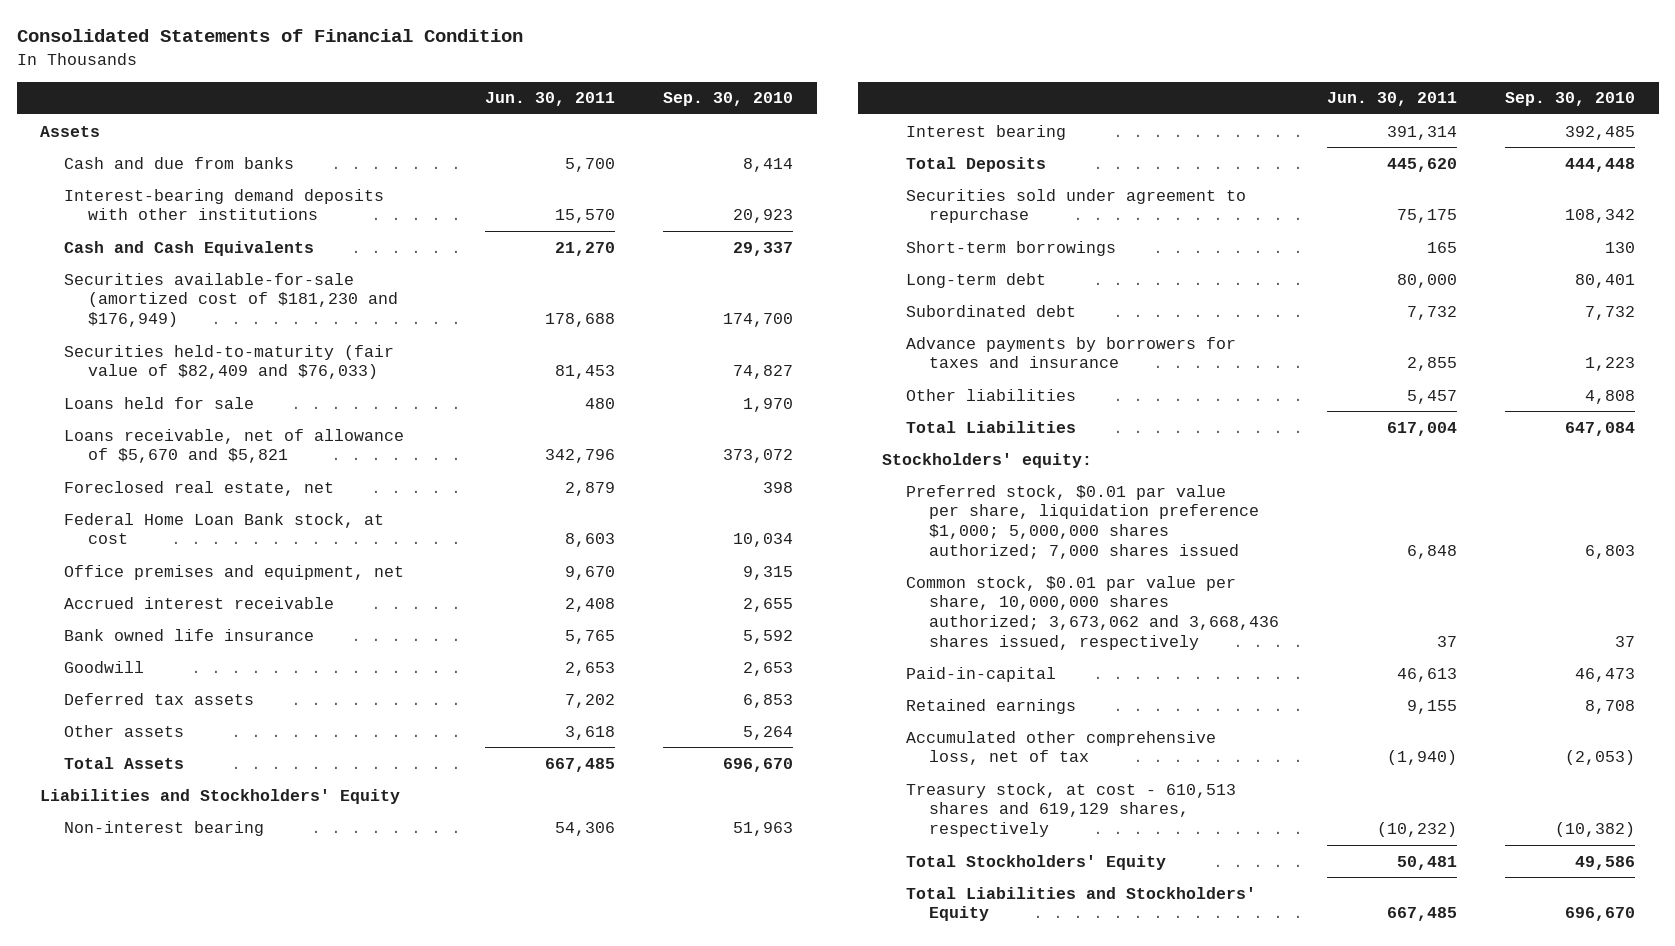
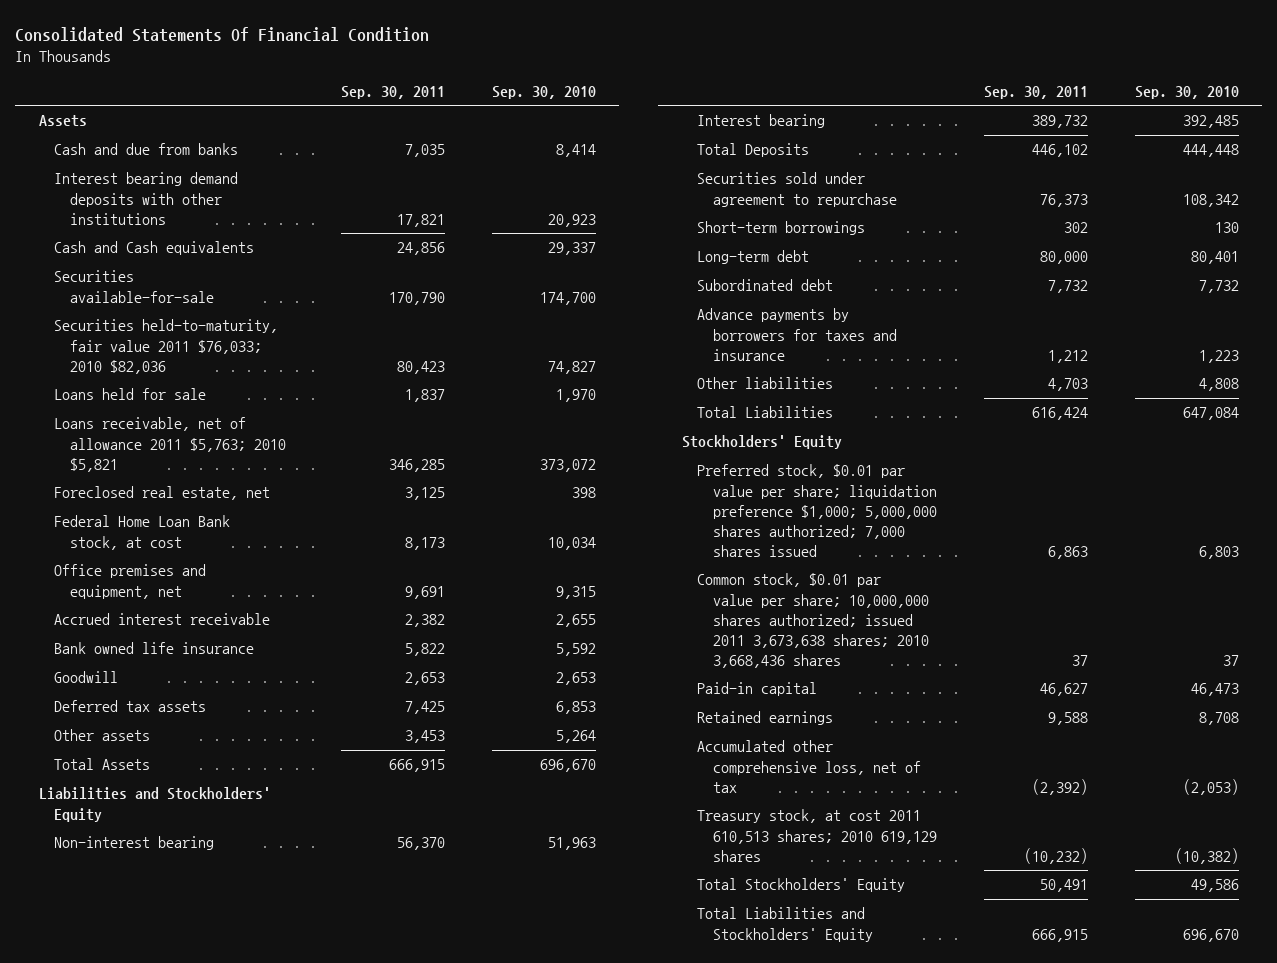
- Consolidated Statements of Financial Condition
+ Consolidated Statements Of Financial Condition
- | Jun. 30, 2011 | Sep. 30, 2010
+ | Sep. 30, 2011 | Sep. 30, 2010
- Interest-bearing demand deposits with other institutions | 15,570 | 20,923
- Cash and Cash Equivalents | 21,270 | 29,337
- Securities available-for-sale (amortized cost of $181,230 and $176,949) | 178,688 | 174,700
- Securities held-to-maturity (fair value of $82,409 and $76,033) | 81,453 | 74,827
+ Interest bearing demand deposits with other institutions | 17,821 | 20,923
+ Cash and Cash equivalents | 24,856 | 29,337
+ Securities available-for-sale | 170,790 | 174,700
+ Securities held-to-maturity, fair value 2011 $76,033; 2010 $82,036 | 80,423 | 74,827
- Loans receivable, net of allowance of $5,670 and $5,821 | 342,796 | 373,072
+ Loans receivable, net of allowance 2011 $5,763; 2010 $5,821 | 346,285 | 373,072
- Stockholders' equity:
- Preferred stock, $0.01 par value per share, liquidation preference $1,000; 5,000,000 shares authorized; 7,000 shares issued | 6,848 | 6,803
- Common stock, $0.01 par value per share, 10,000,000 shares authorized; 3,673,062 and 3,668,436 shares issued, respectively | 37 | 37
- Paid-in-capital | 46,613 | 46,473
+ Stockholders' Equity
+ Preferred stock, $0.01 par value per share; liquidation preference $1,000; 5,000,000 shares authorized; 7,000 shares issued | 6,863 | 6,803
+ Common stock, $0.01 par value per share; 10,000,000 shares authorized; issued 2011 3,673,638 shares; 2010 3,668,436 shares | 37 | 37
+ Paid-in capital | 46,627 | 46,473
- Treasury stock, at cost - 610,513 shares and 619,129 shares, respectively | (10,232) | (10,382)
+ Treasury stock, at cost 2011 610,513 shares; 2010 619,129 shares | (10,232) | (10,382)

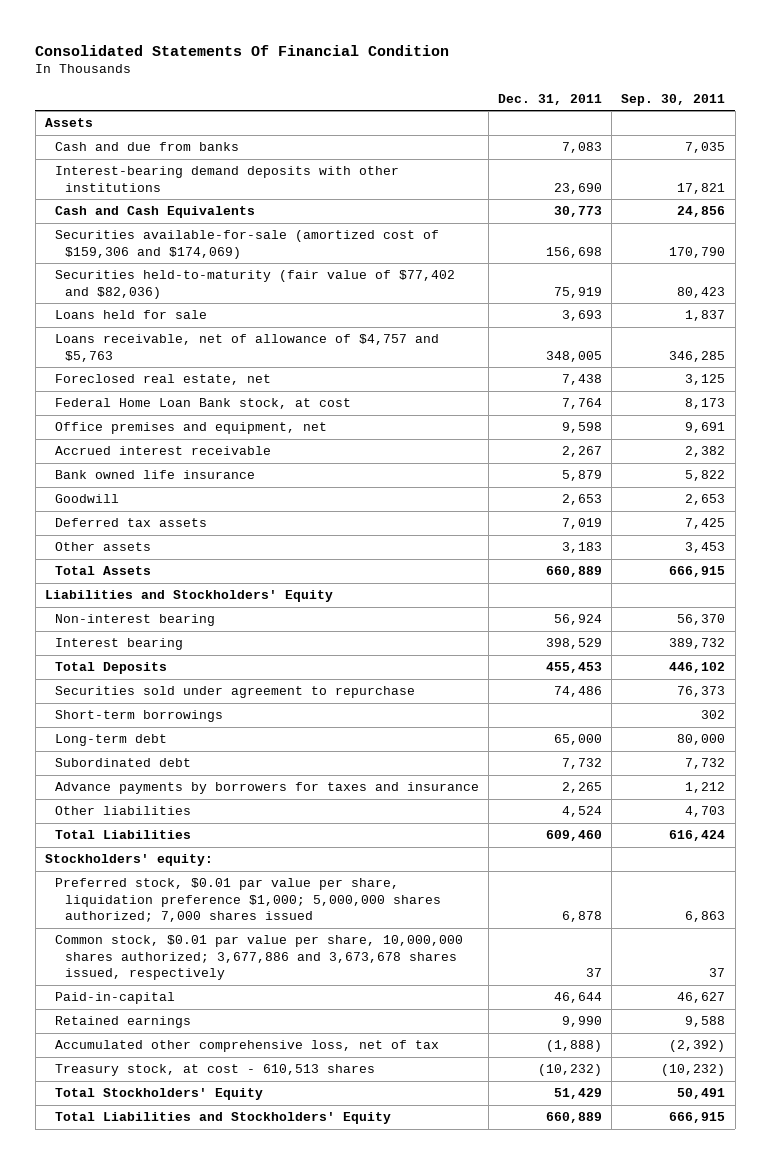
- | Sep. 30, 2011 | Sep. 30, 2010
+ | Dec. 31, 2011 | Sep. 30, 2011
- Interest bearing demand deposits with other institutions | 17,821 | 20,923
- Cash and Cash equivalents | 24,856 | 29,337
- Securities available-for-sale | 170,790 | 174,700
- Securities held-to-maturity, fair value 2011 $76,033; 2010 $82,036 | 80,423 | 74,827
+ Interest-bearing demand deposits with other institutions | 23,690 | 17,821
+ Cash and Cash Equivalents | 30,773 | 24,856
+ Securities available-for-sale (amortized cost of $159,306 and $174,069) | 156,698 | 170,790
+ Securities held-to-maturity (fair value of $77,402 and $82,036) | 75,919 | 80,423
- Loans receivable, net of allowance 2011 $5,763; 2010 $5,821 | 346,285 | 373,072
+ Loans receivable, net of allowance of $4,757 and $5,763 | 348,005 | 346,285
- Stockholders' Equity
- Preferred stock, $0.01 par value per share; liquidation preference $1,000; 5,000,000 shares authorized; 7,000 shares issued | 6,863 | 6,803
- Common stock, $0.01 par value per share; 10,000,000 shares authorized; issued 2011 3,673,638 shares; 2010 3,668,436 shares | 37 | 37
- Paid-in capital | 46,627 | 46,473
+ Stockholders' equity:
+ Preferred stock, $0.01 par value per share, liquidation preference $1,000; 5,000,000 shares authorized; 7,000 shares issued | 6,878 | 6,863
+ Common stock, $0.01 par value per share, 10,000,000 shares authorized; 3,677,886 and 3,673,678 shares issued, respectively | 37 | 37
+ Paid-in-capital | 46,644 | 46,627
- Treasury stock, at cost 2011 610,513 shares; 2010 619,129 shares | (10,232) | (10,382)
+ Treasury stock, at cost - 610,513 shares | (10,232) | (10,232)

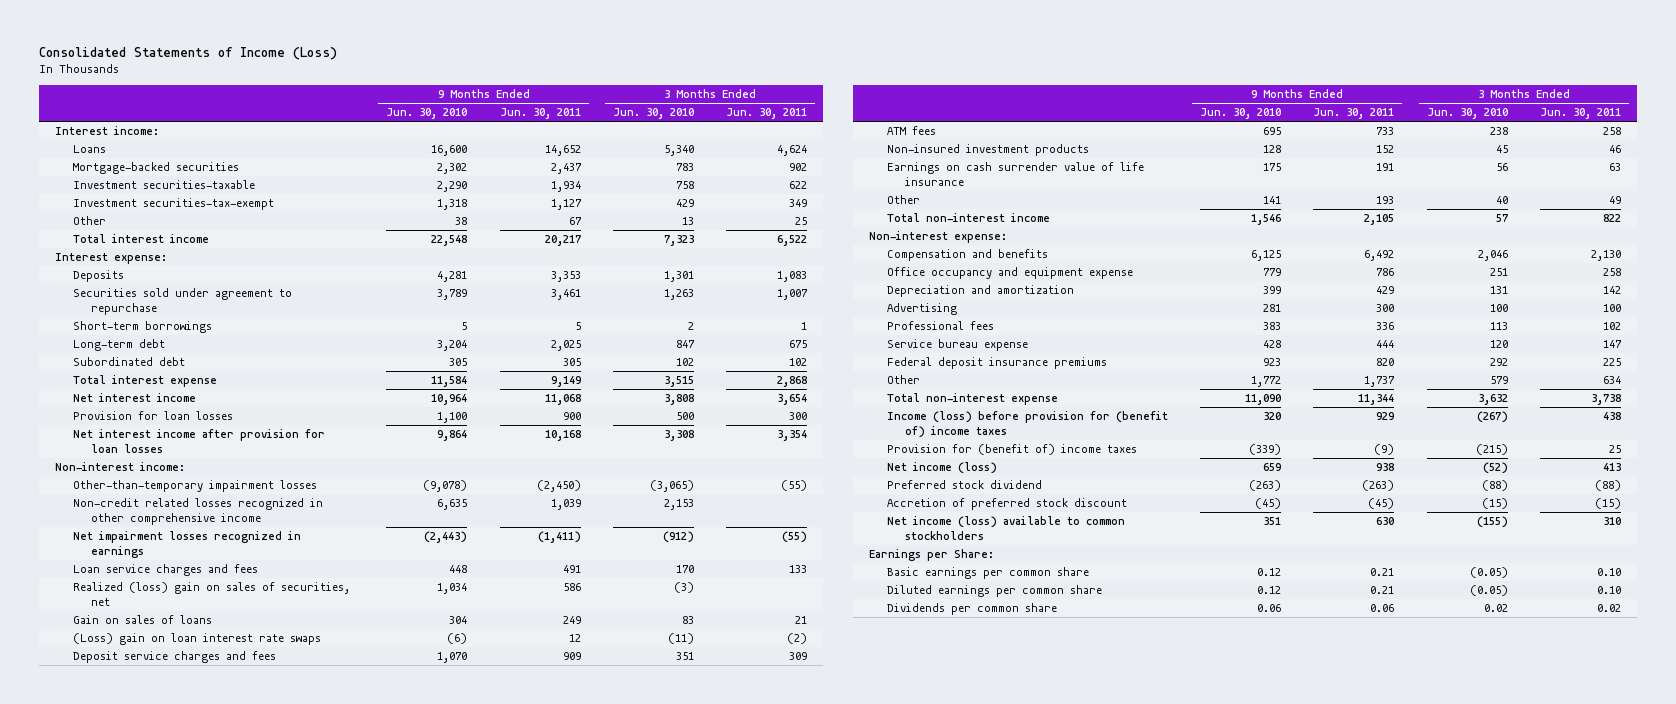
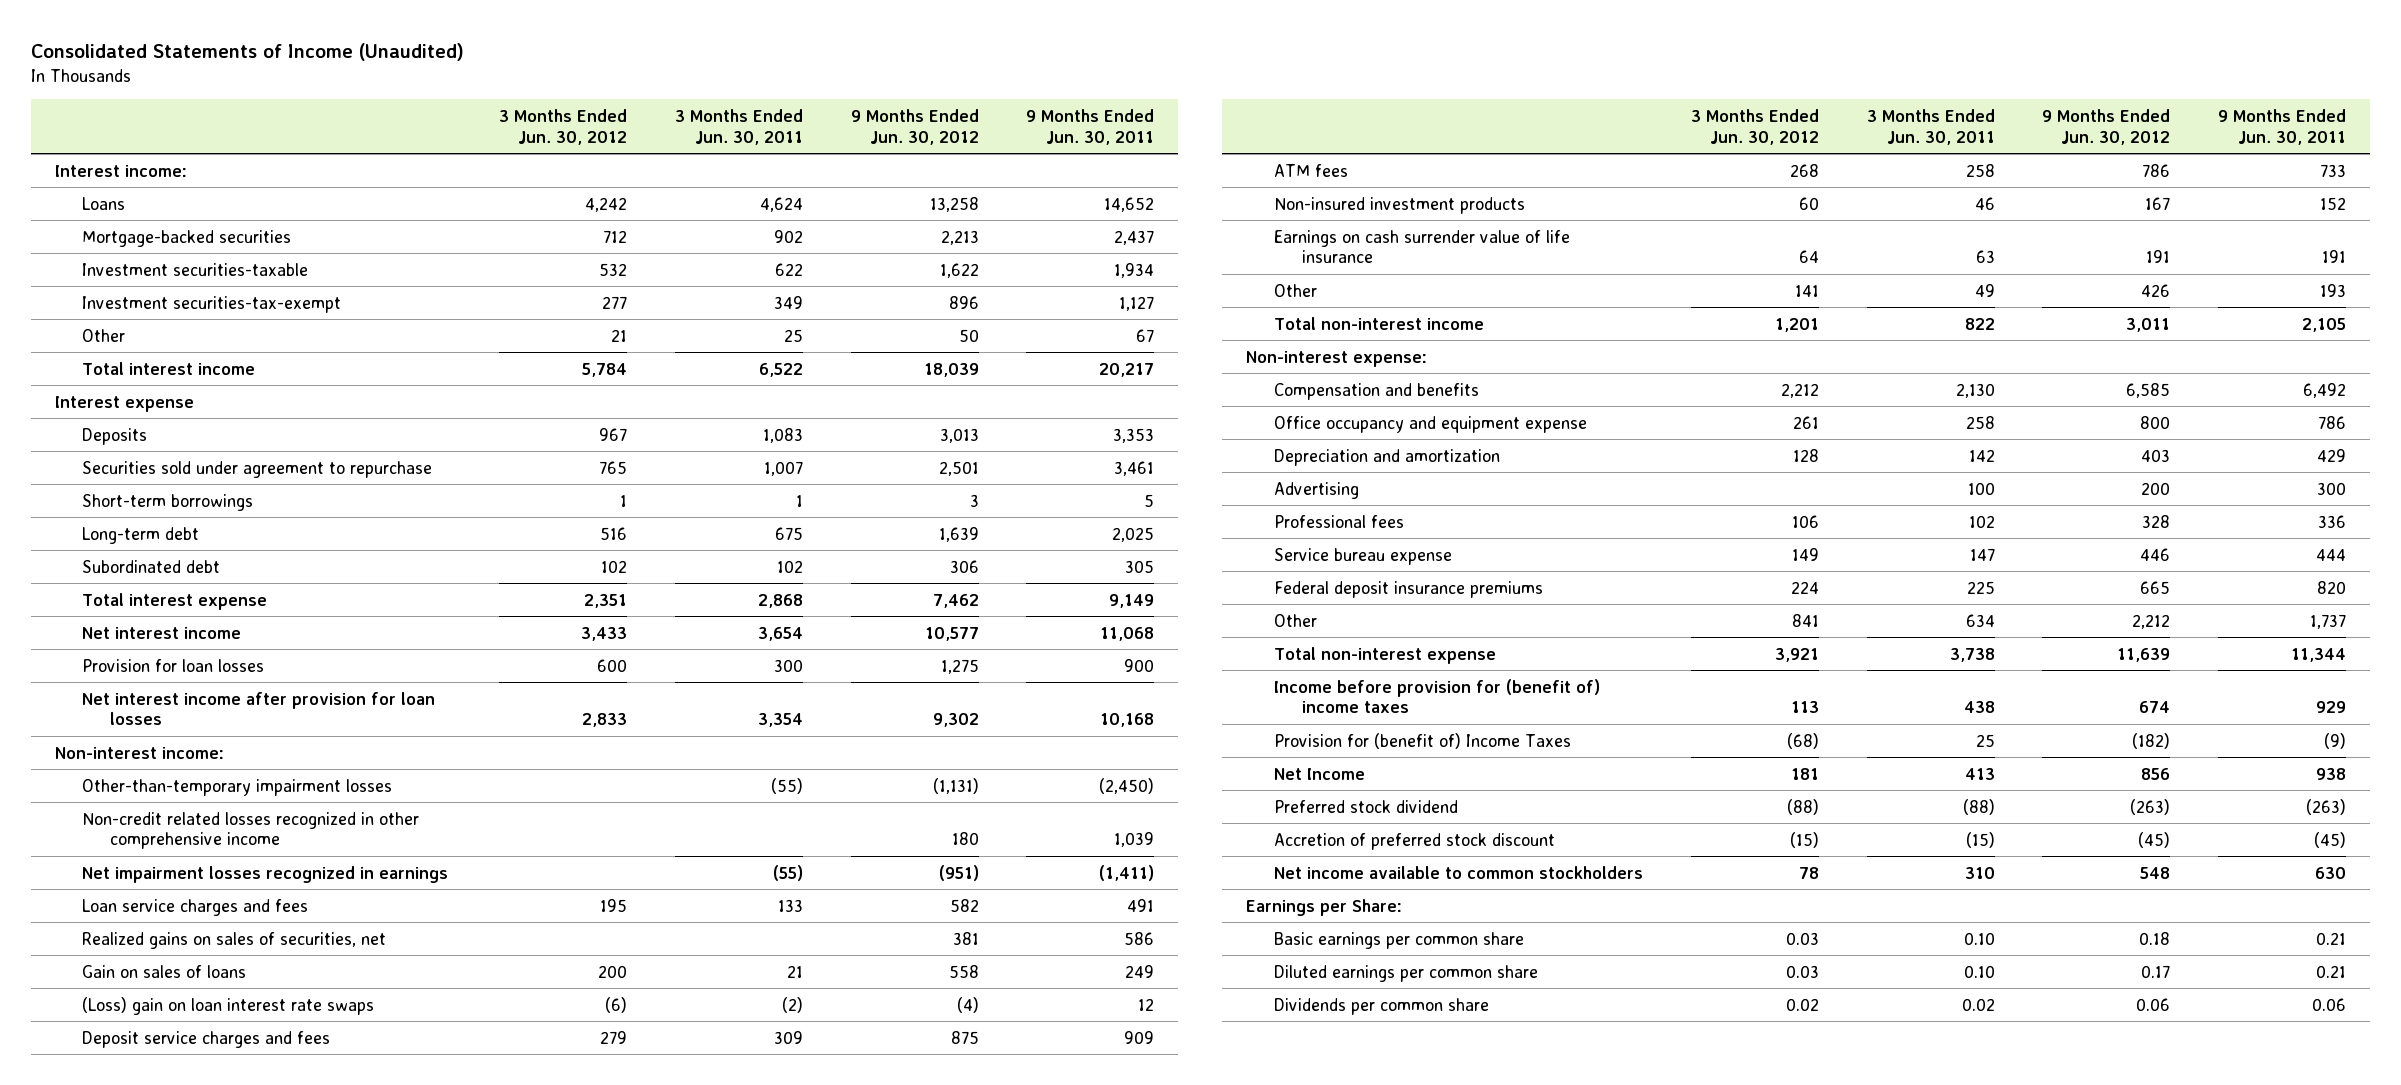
- Consolidated Statements of Income (Loss)
+ Consolidated Statements of Income (Unaudited)
- | 9 Months Ended Jun. 30, 2010 | 9 Months Ended Jun. 30, 2011 | 3 Months Ended Jun. 30, 2010 | 3 Months Ended Jun. 30, 2011
+ | 3 Months Ended Jun. 30, 2012 | 3 Months Ended Jun. 30, 2011 | 9 Months Ended Jun. 30, 2012 | 9 Months Ended Jun. 30, 2011
- Interest expense:
+ Interest expense
- Realized (loss) gain on sales of securities, net | 1,034 | 586 | (3) |
+ Realized gains on sales of securities, net | | | 381 | 586
- Income (loss) before provision for (benefit of) income taxes | 320 | 929 | (267) | 438
- Provision for (benefit of) income taxes | (339) | (9) | (215) | 25
- Net income (loss) | 659 | 938 | (52) | 413
+ Income before provision for (benefit of) income taxes | 113 | 438 | 674 | 929
+ Provision for (benefit of) Income Taxes | (68) | 25 | (182) | (9)
+ Net Income | 181 | 413 | 856 | 938
- Net income (loss) available to common stockholders | 351 | 630 | (155) | 310
+ Net income available to common stockholders | 78 | 310 | 548 | 630

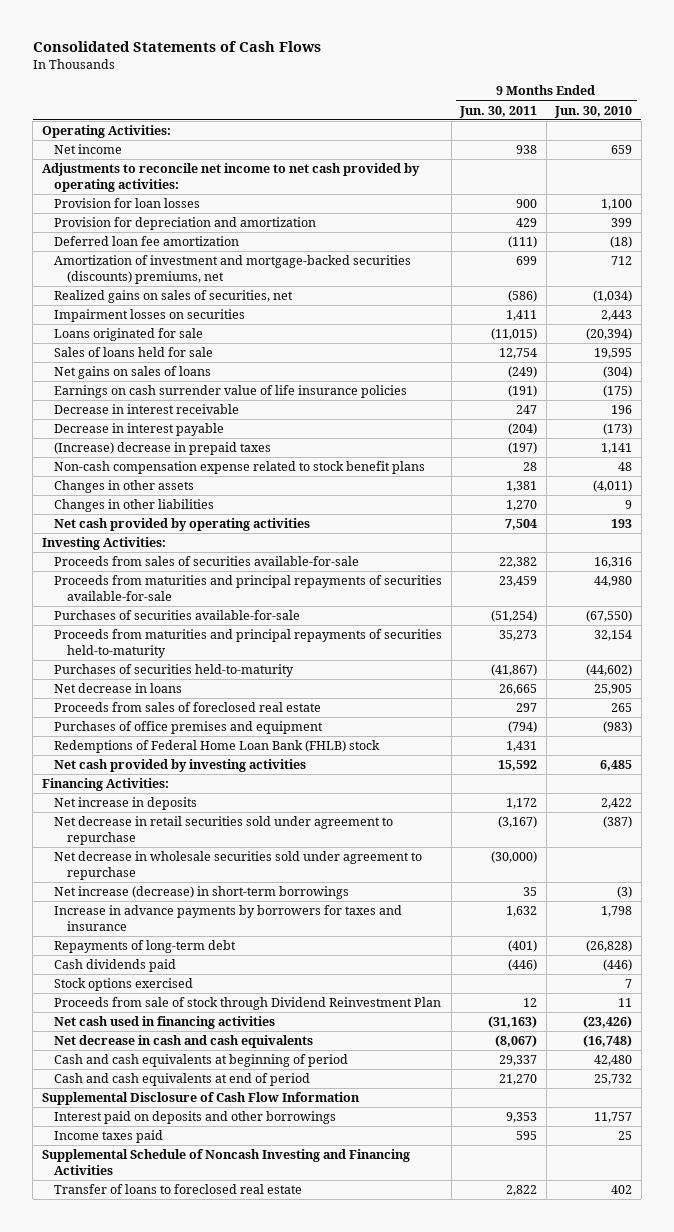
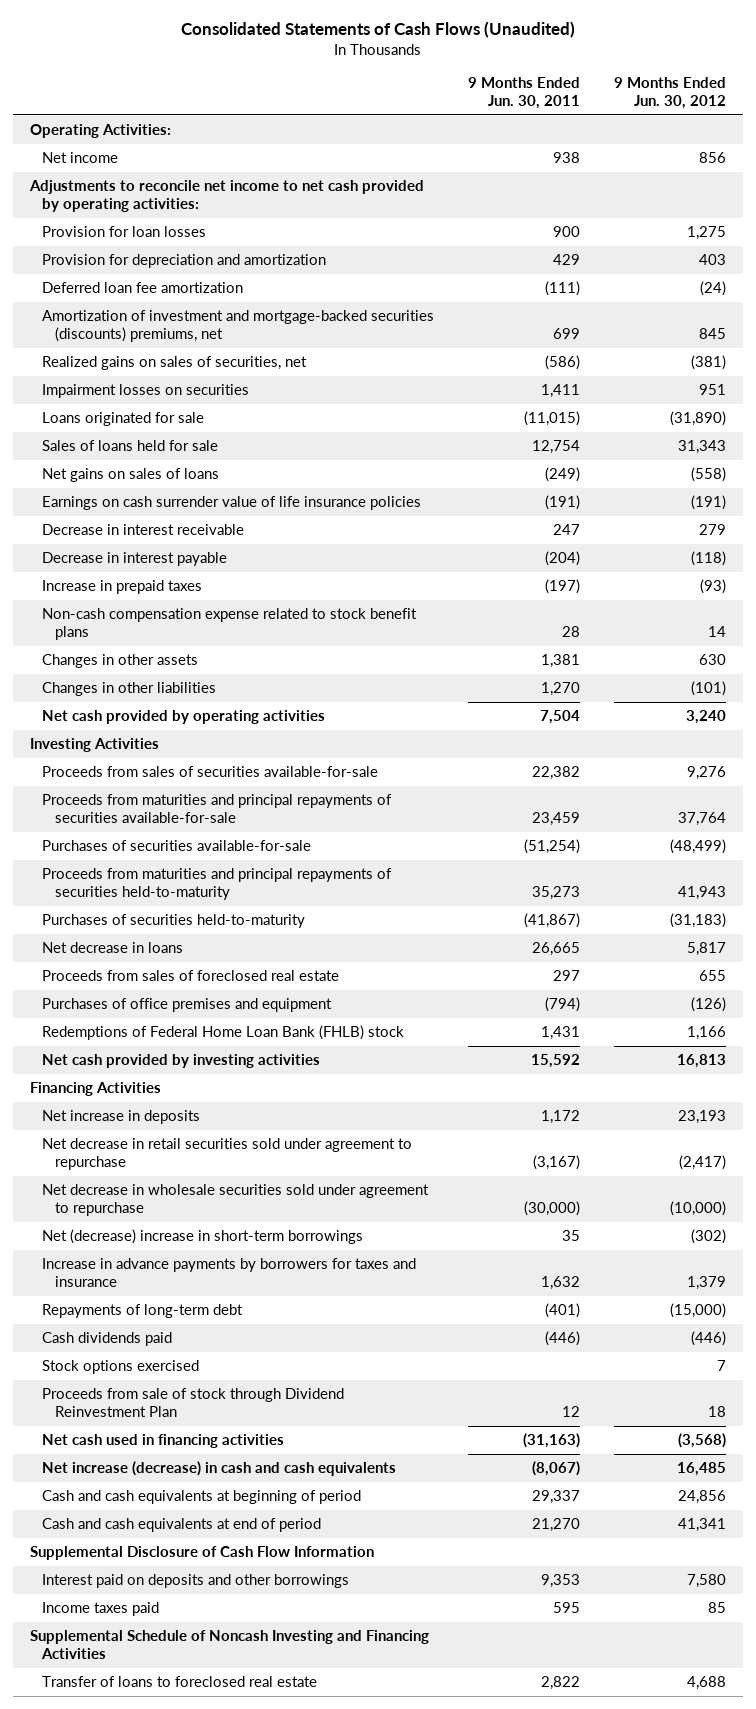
- Consolidated Statements of Cash Flows
+ Consolidated Statements of Cash Flows (Unaudited)
- | 9 Months Ended Jun. 30, 2011 | 9 Months Ended Jun. 30, 2010
+ | 9 Months Ended Jun. 30, 2011 | 9 Months Ended Jun. 30, 2012
- (Increase) decrease in prepaid taxes | (197) | 1,141
+ Increase in prepaid taxes | (197) | (93)
- Investing Activities:
+ Investing Activities
- Financing Activities:
+ Financing Activities
- Net increase (decrease) in short-term borrowings | 35 | (3)
+ Net (decrease) increase in short-term borrowings | 35 | (302)
- Net decrease in cash and cash equivalents | (8,067) | (16,748)
+ Net increase (decrease) in cash and cash equivalents | (8,067) | 16,485

